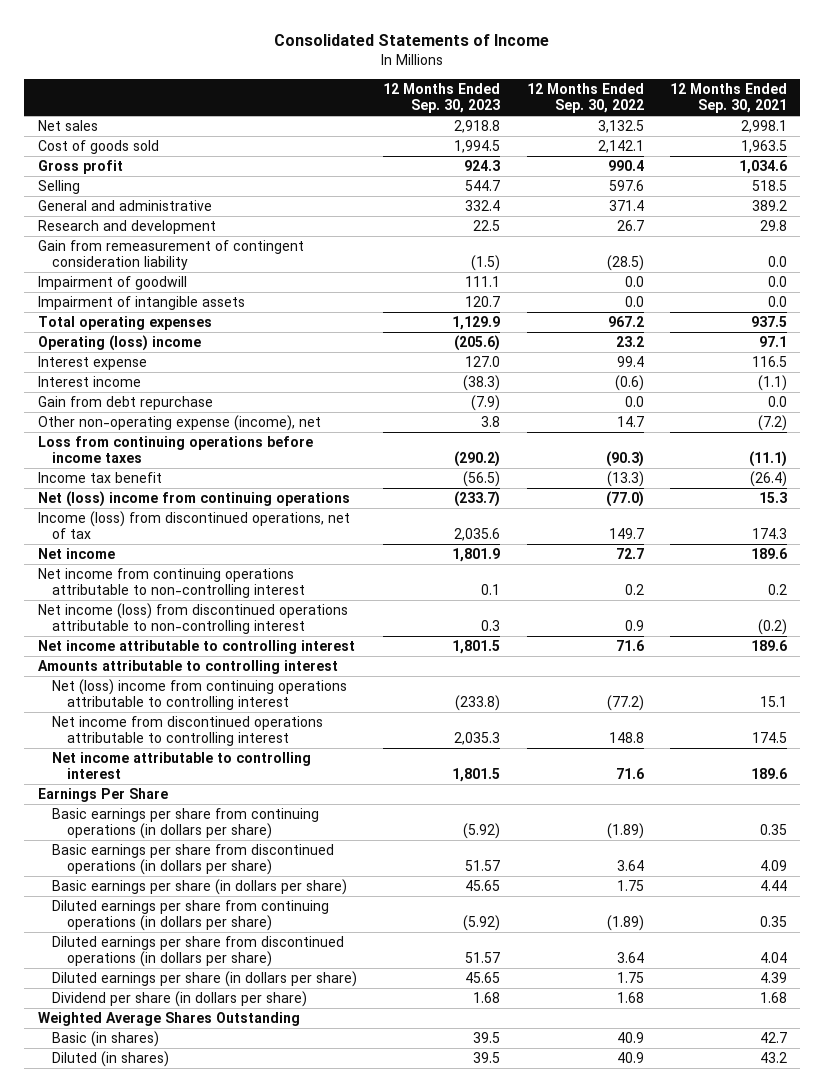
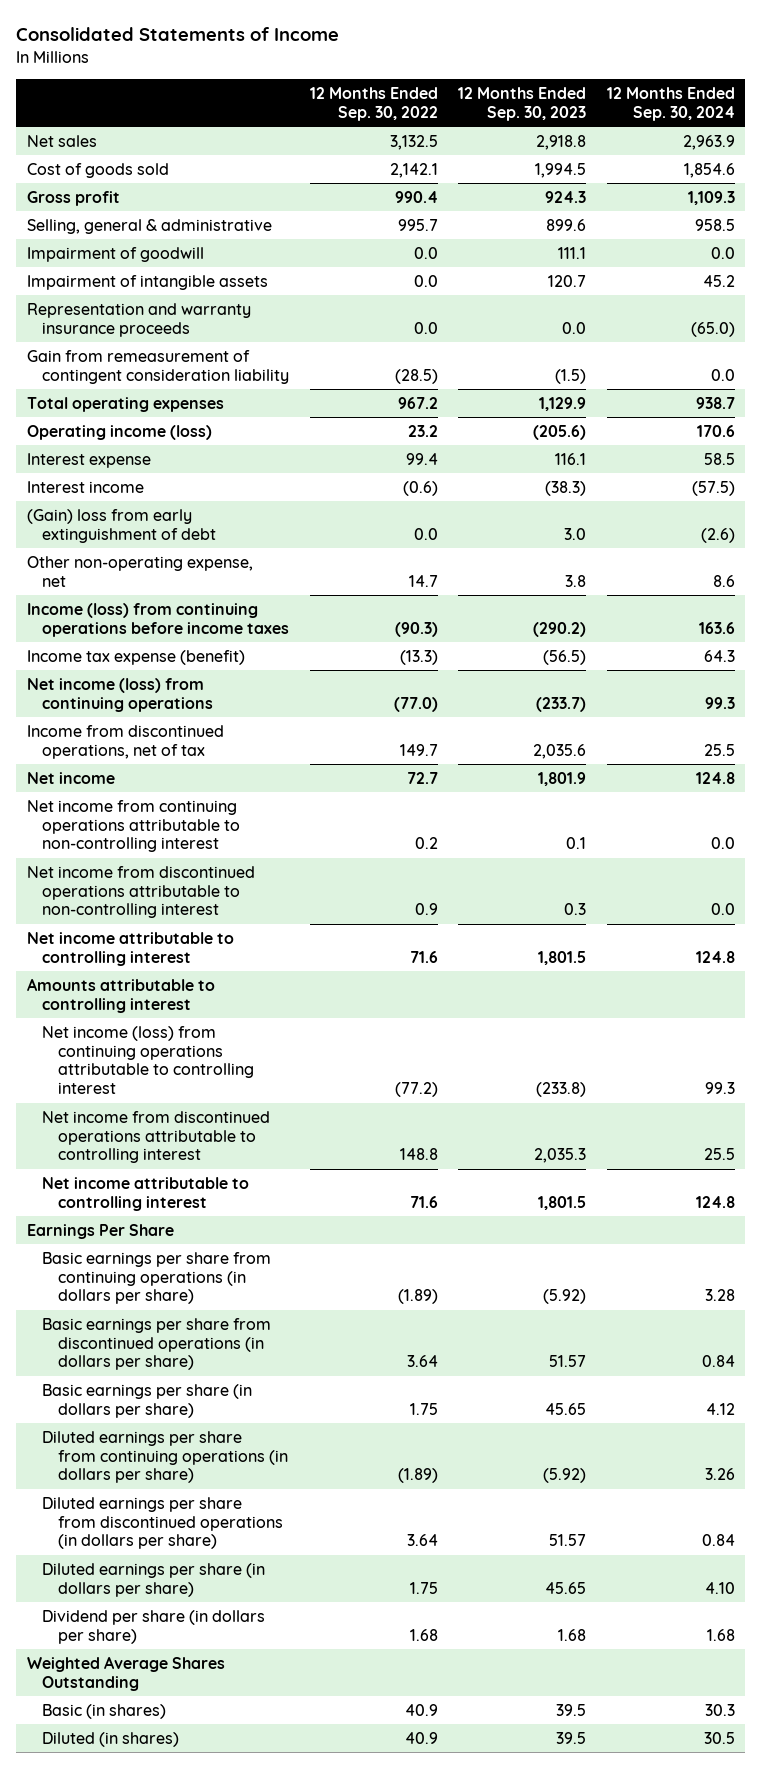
- | 12 Months Ended Sep. 30, 2023 | 12 Months Ended Sep. 30, 2022 | 12 Months Ended Sep. 30, 2021
+ | 12 Months Ended Sep. 30, 2022 | 12 Months Ended Sep. 30, 2023 | 12 Months Ended Sep. 30, 2024
- Selling | 544.7 | 597.6 | 518.5
- General and administrative | 332.4 | 371.4 | 389.2
- Research and development | 22.5 | 26.7 | 29.8
+ Selling, general & administrative | 995.7 | 899.6 | 958.5
+ Representation and warranty insurance proceeds | 0.0 | 0.0 | (65.0)
moved down: Gain from remeasurement of contingent consideration liability | (28.5) | (1.5) | 0.0
- Operating (loss) income | (205.6) | 23.2 | 97.1
- Interest expense | 127.0 | 99.4 | 116.5
+ Operating income (loss) | 23.2 | (205.6) | 170.6
+ Interest expense | 99.4 | 116.1 | 58.5
- Gain from debt repurchase | (7.9) | 0.0 | 0.0
- Other non-operating expense (income), net | 3.8 | 14.7 | (7.2)
- Loss from continuing operations before income taxes | (290.2) | (90.3) | (11.1)
- Income tax benefit | (56.5) | (13.3) | (26.4)
- Net (loss) income from continuing operations | (233.7) | (77.0) | 15.3
- Income (loss) from discontinued operations, net of tax | 2,035.6 | 149.7 | 174.3
+ (Gain) loss from early extinguishment of debt | 0.0 | 3.0 | (2.6)
+ Other non-operating expense, net | 14.7 | 3.8 | 8.6
+ Income (loss) from continuing operations before income taxes | (90.3) | (290.2) | 163.6
+ Income tax expense (benefit) | (13.3) | (56.5) | 64.3
+ Net income (loss) from continuing operations | (77.0) | (233.7) | 99.3
+ Income from discontinued operations, net of tax | 149.7 | 2,035.6 | 25.5
- Net income (loss) from discontinued operations attributable to non-controlling interest | 0.3 | 0.9 | (0.2)
+ Net income from discontinued operations attributable to non-controlling interest | 0.9 | 0.3 | 0.0
- Net (loss) income from continuing operations attributable to controlling interest | (233.8) | (77.2) | 15.1
+ Net income (loss) from continuing operations attributable to controlling interest | (77.2) | (233.8) | 99.3

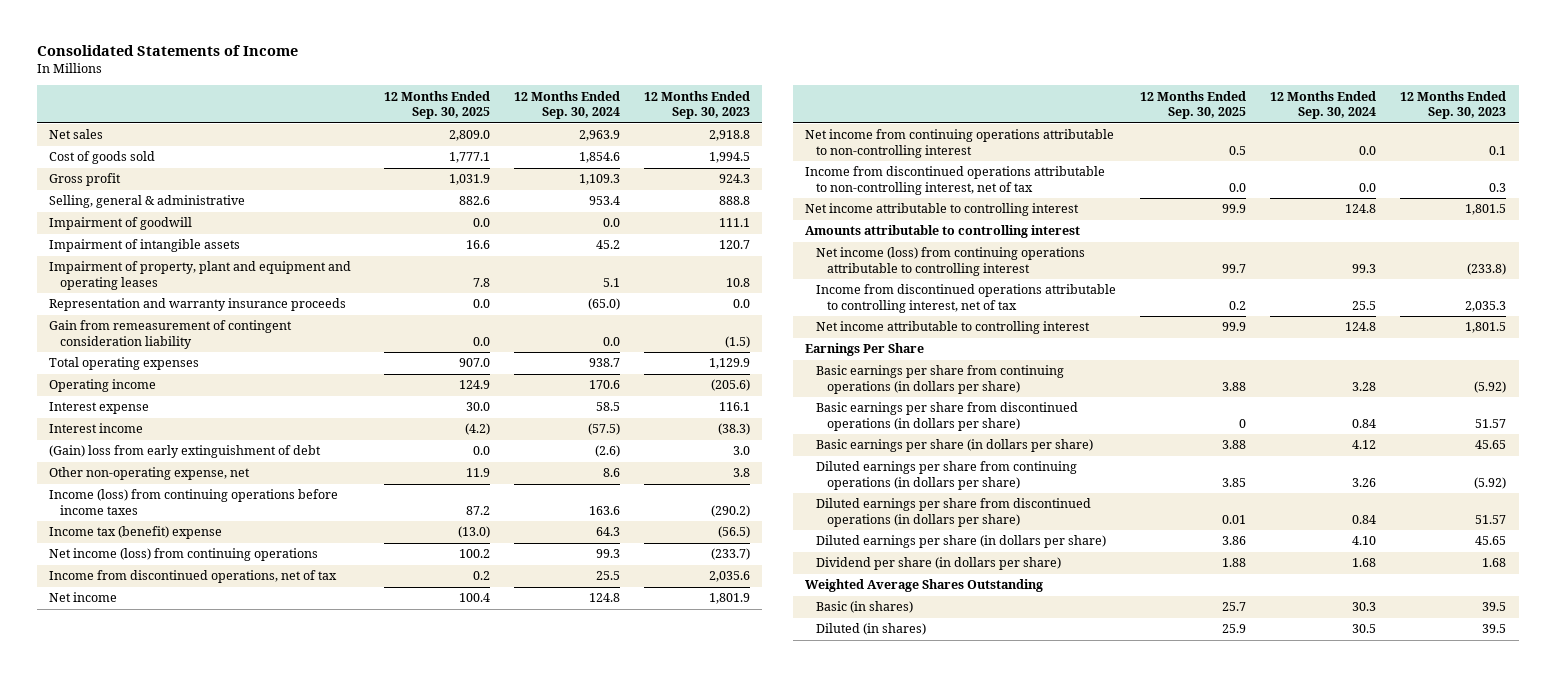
- | 12 Months Ended Sep. 30, 2022 | 12 Months Ended Sep. 30, 2023 | 12 Months Ended Sep. 30, 2024
+ | 12 Months Ended Sep. 30, 2025 | 12 Months Ended Sep. 30, 2024 | 12 Months Ended Sep. 30, 2023
- Selling, general & administrative | 995.7 | 899.6 | 958.5
+ Selling, general & administrative | 882.6 | 953.4 | 888.8
+ Impairment of property, plant and equipment and operating leases | 7.8 | 5.1 | 10.8
- Operating income (loss) | 23.2 | (205.6) | 170.6
+ Operating income | 124.9 | 170.6 | (205.6)
- Income tax expense (benefit) | (13.3) | (56.5) | 64.3
+ Income tax (benefit) expense | (13.0) | 64.3 | (56.5)
- Net income from discontinued operations attributable to non-controlling interest | 0.9 | 0.3 | 0.0
+ Income from discontinued operations attributable to non-controlling interest, net of tax | 0.0 | 0.0 | 0.3
- Net income from discontinued operations attributable to controlling interest | 148.8 | 2,035.3 | 25.5
+ Income from discontinued operations attributable to controlling interest, net of tax | 0.2 | 25.5 | 2,035.3

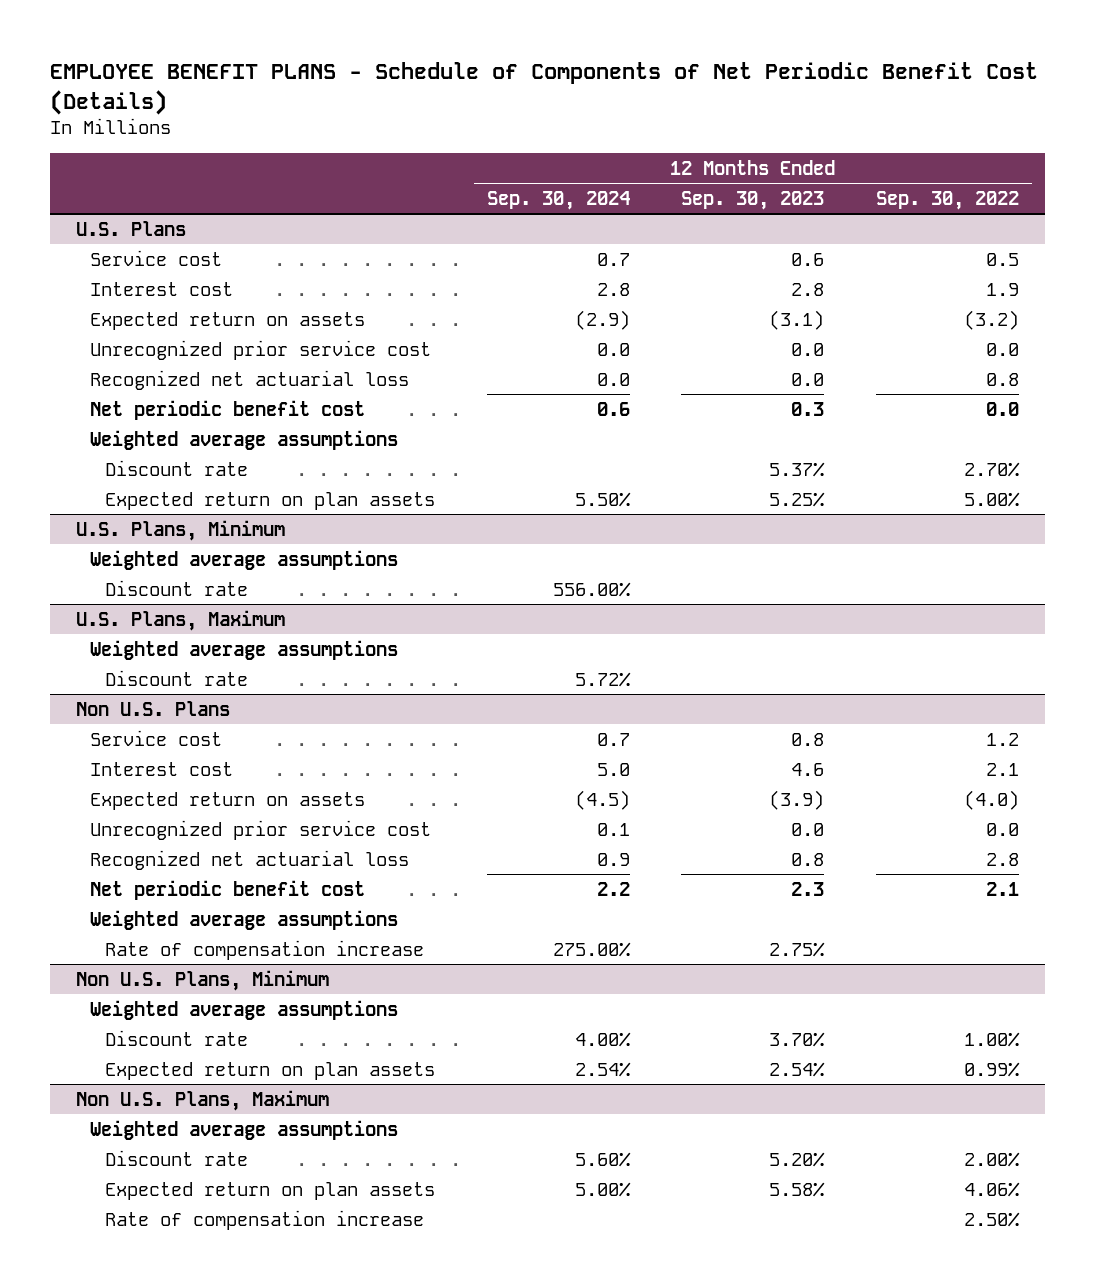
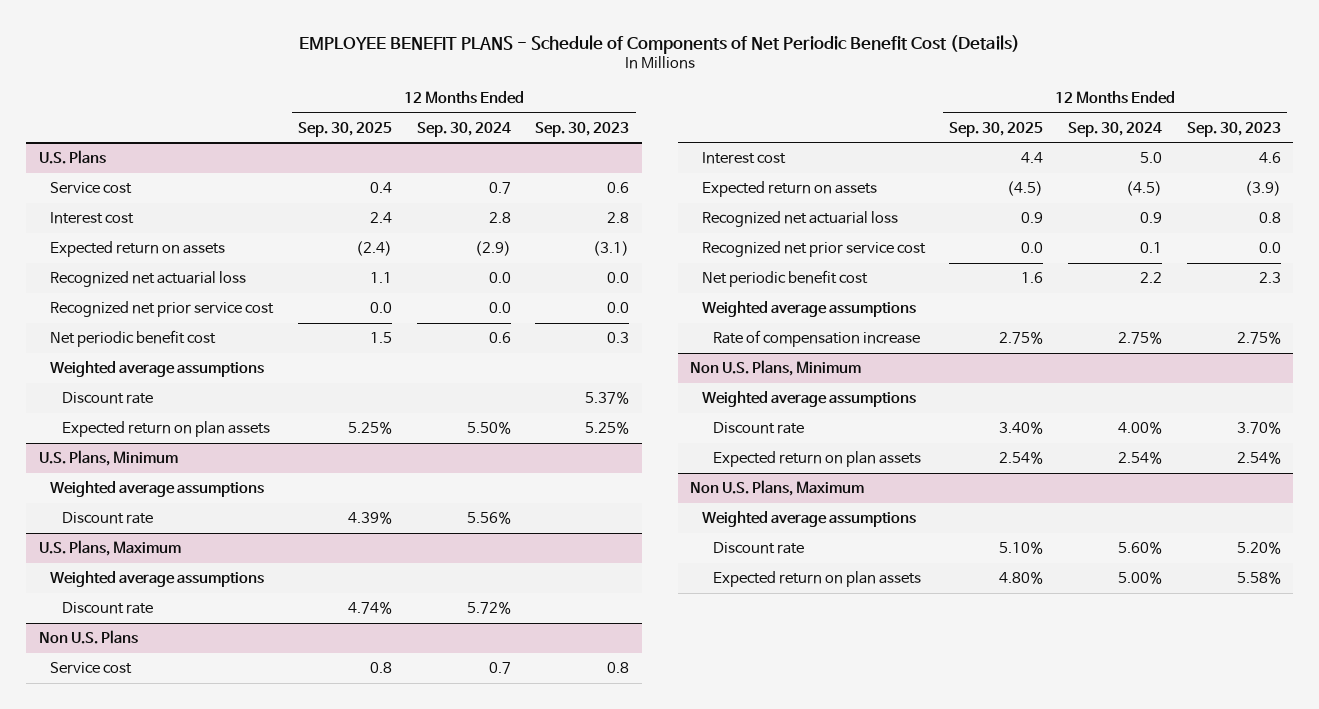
- | 12 Months Ended Sep. 30, 2024 | 12 Months Ended Sep. 30, 2023 | 12 Months Ended Sep. 30, 2022
+ | 12 Months Ended Sep. 30, 2025 | 12 Months Ended Sep. 30, 2024 | 12 Months Ended Sep. 30, 2023
@ U.S. Plans
- Unrecognized prior service cost | 0.0 | 0.0 | 0.0
+ Recognized net prior service cost | 0.0 | 0.0 | 0.0
@ U.S. Plans, Minimum
- Discount rate | 556.00% | |
+ Discount rate | 4.39% | 5.56% |
@ Non U.S. Plans
- Unrecognized prior service cost | 0.1 | 0.0 | 0.0
+ Recognized net prior service cost | 0.0 | 0.1 | 0.0
- Rate of compensation increase | 275.00% | 2.75% |
+ Rate of compensation increase | 2.75% | 2.75% | 2.75%
@ Non U.S. Plans, Maximum
- Rate of compensation increase | | | 2.50%

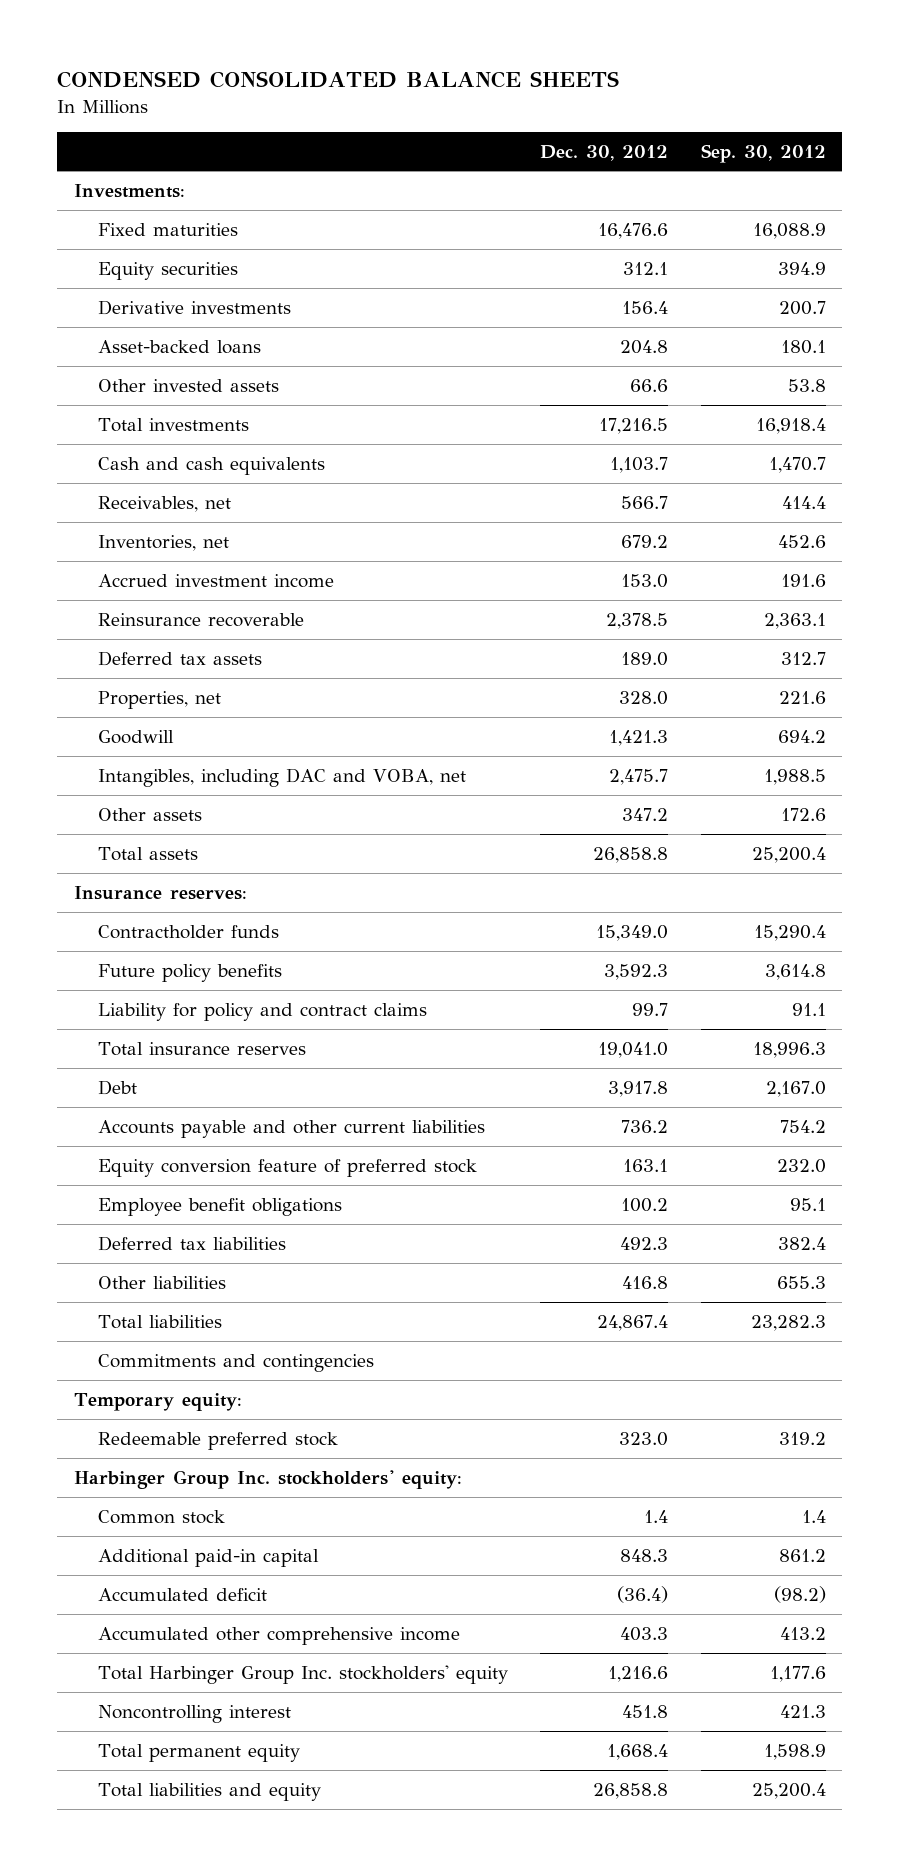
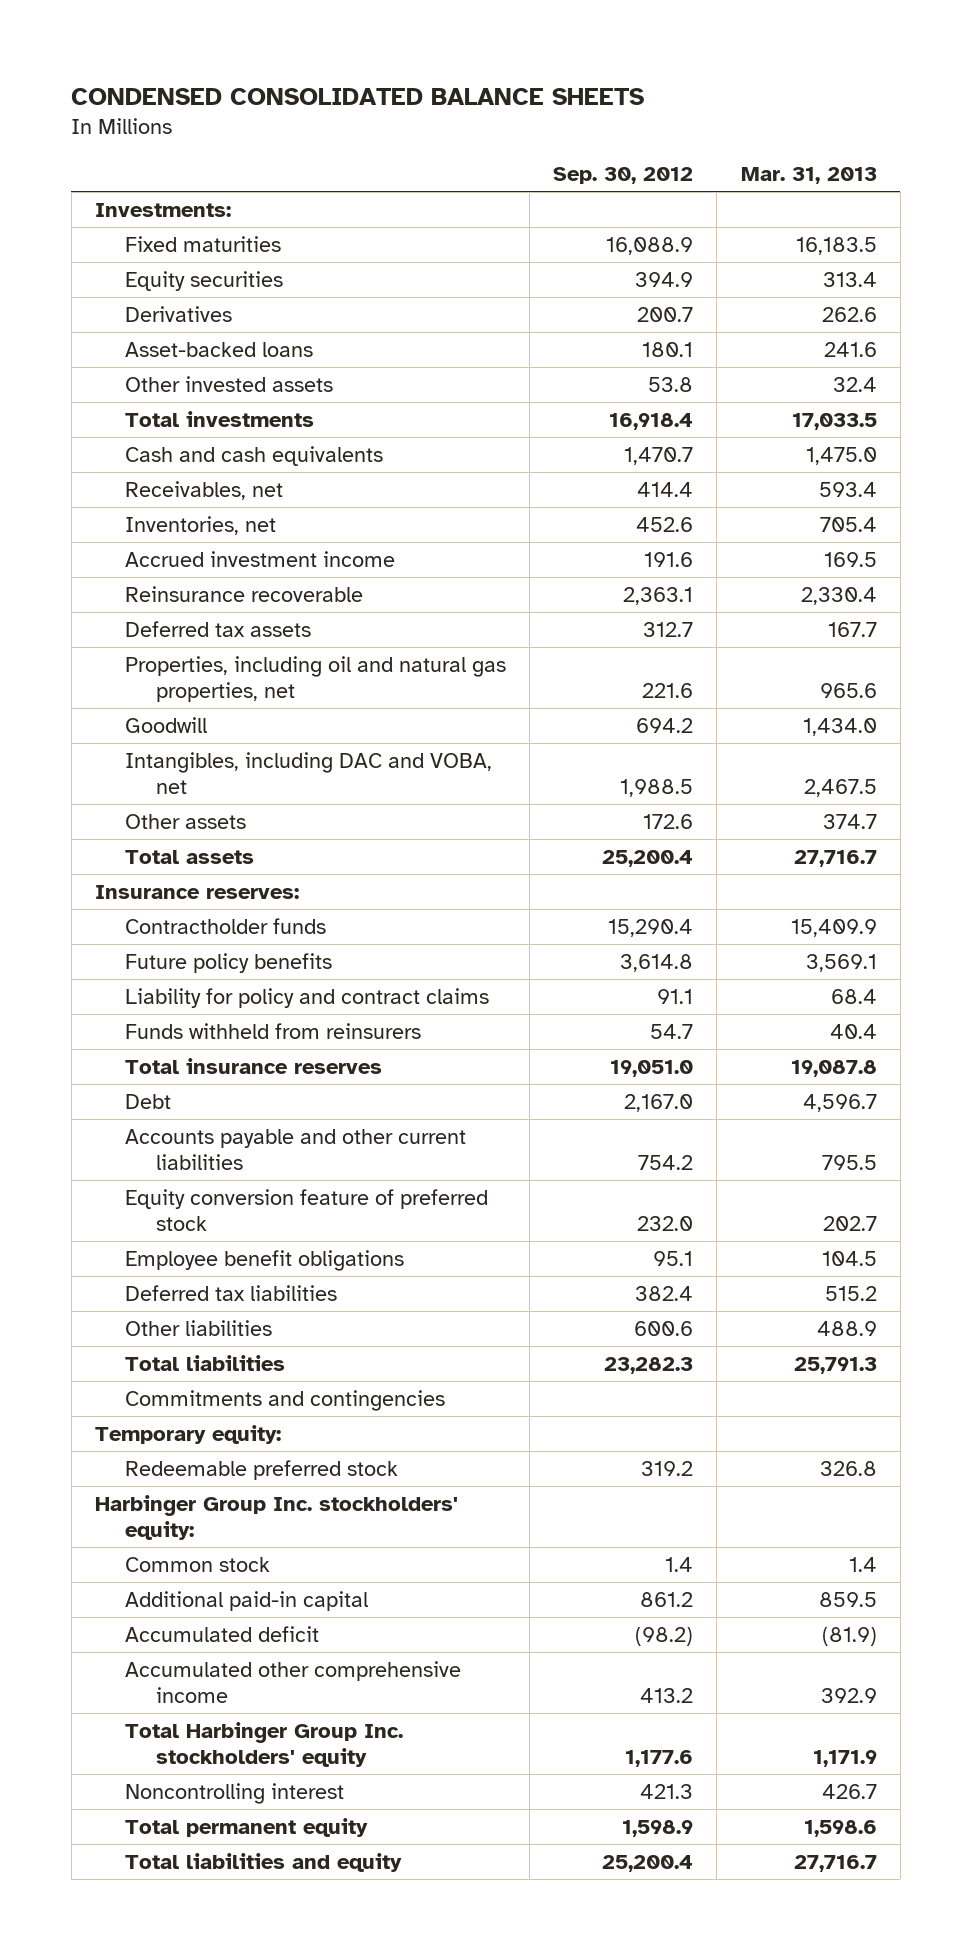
- | Dec. 30, 2012 | Sep. 30, 2012
+ | Sep. 30, 2012 | Mar. 31, 2013
- Derivative investments | 156.4 | 200.7
+ Derivatives | 200.7 | 262.6
- Properties, net | 328.0 | 221.6
+ Properties, including oil and natural gas properties, net | 221.6 | 965.6
- Total insurance reserves | 19,041.0 | 18,996.3
+ Funds withheld from reinsurers | 54.7 | 40.4
+ Total insurance reserves | 19,051.0 | 19,087.8
- Other liabilities | 416.8 | 655.3
+ Other liabilities | 600.6 | 488.9

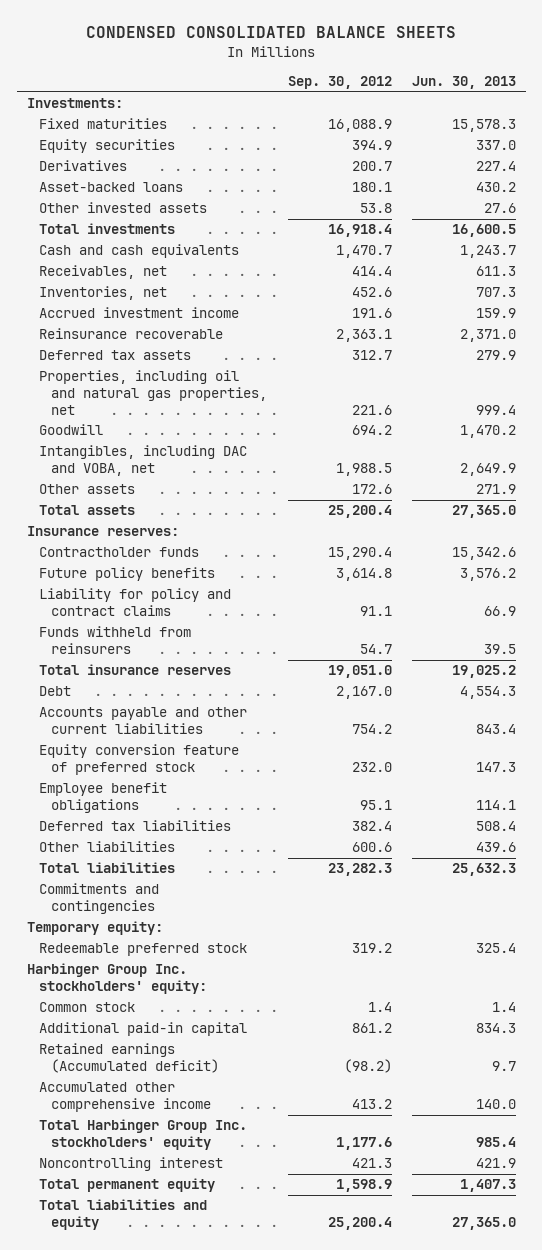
- | Sep. 30, 2012 | Mar. 31, 2013
+ | Sep. 30, 2012 | Jun. 30, 2013
- Accumulated deficit | (98.2) | (81.9)
+ Retained earnings (Accumulated deficit) | (98.2) | 9.7

